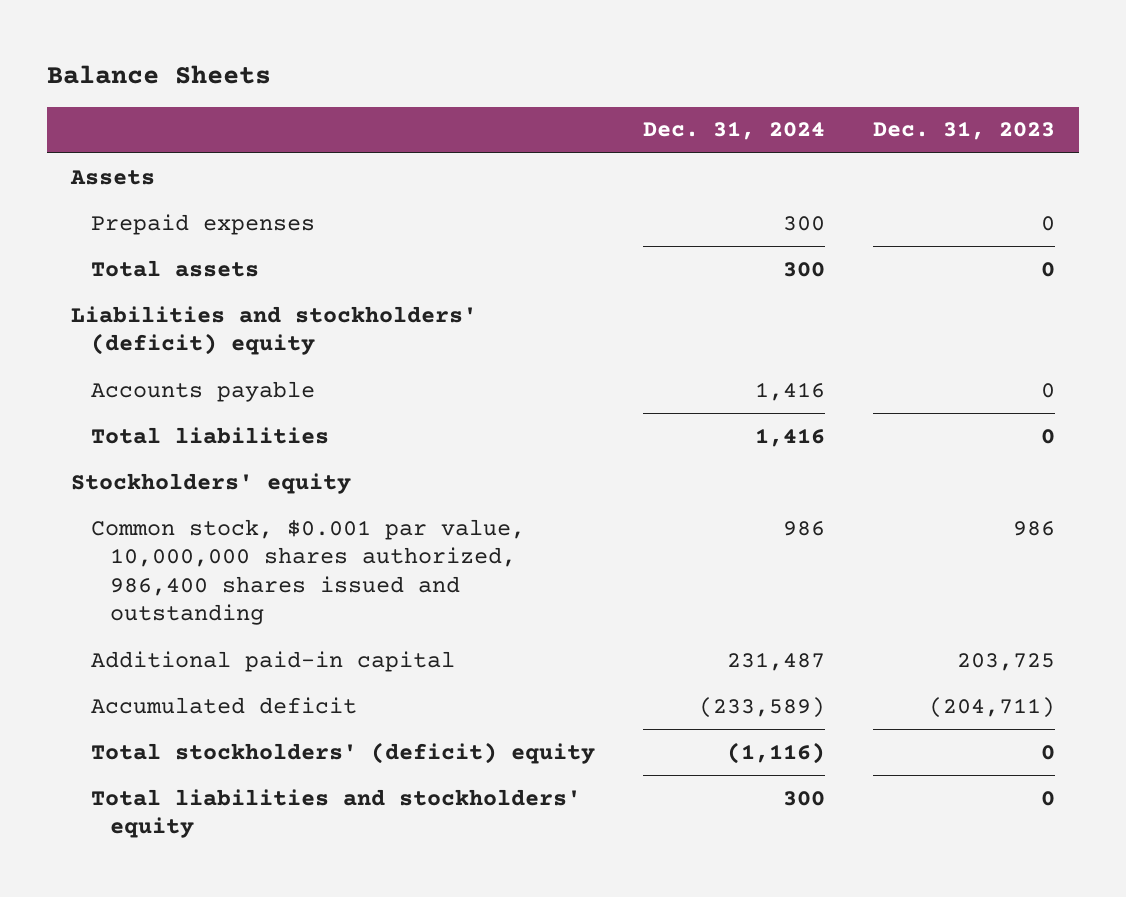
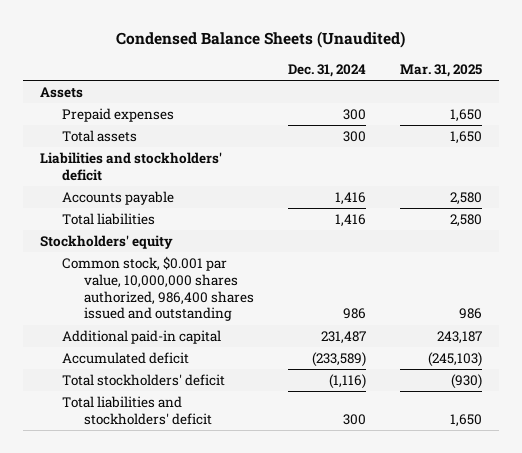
- Balance Sheets
+ Condensed Balance Sheets (Unaudited)
- | Dec. 31, 2024 | Dec. 31, 2023
+ | Dec. 31, 2024 | Mar. 31, 2025
- Liabilities and stockholders' (deficit) equity
+ Liabilities and stockholders' deficit
- Total stockholders' (deficit) equity | (1,116) | 0
- Total liabilities and stockholders' equity | 300 | 0
+ Total stockholders' deficit | (1,116) | (930)
+ Total liabilities and stockholders' deficit | 300 | 1,650

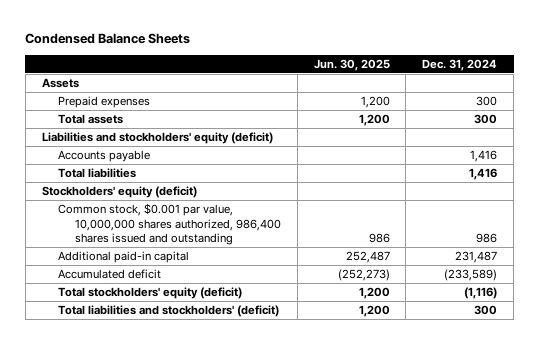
- Condensed Balance Sheets (Unaudited)
+ Condensed Balance Sheets
- | Dec. 31, 2024 | Mar. 31, 2025
+ | Jun. 30, 2025 | Dec. 31, 2024
- Liabilities and stockholders' deficit
+ Liabilities and stockholders' equity (deficit)
- Stockholders' equity
+ Stockholders' equity (deficit)
- Total stockholders' deficit | (1,116) | (930)
- Total liabilities and stockholders' deficit | 300 | 1,650
+ Total stockholders' equity (deficit) | 1,200 | (1,116)
+ Total liabilities and stockholders' (deficit) | 1,200 | 300

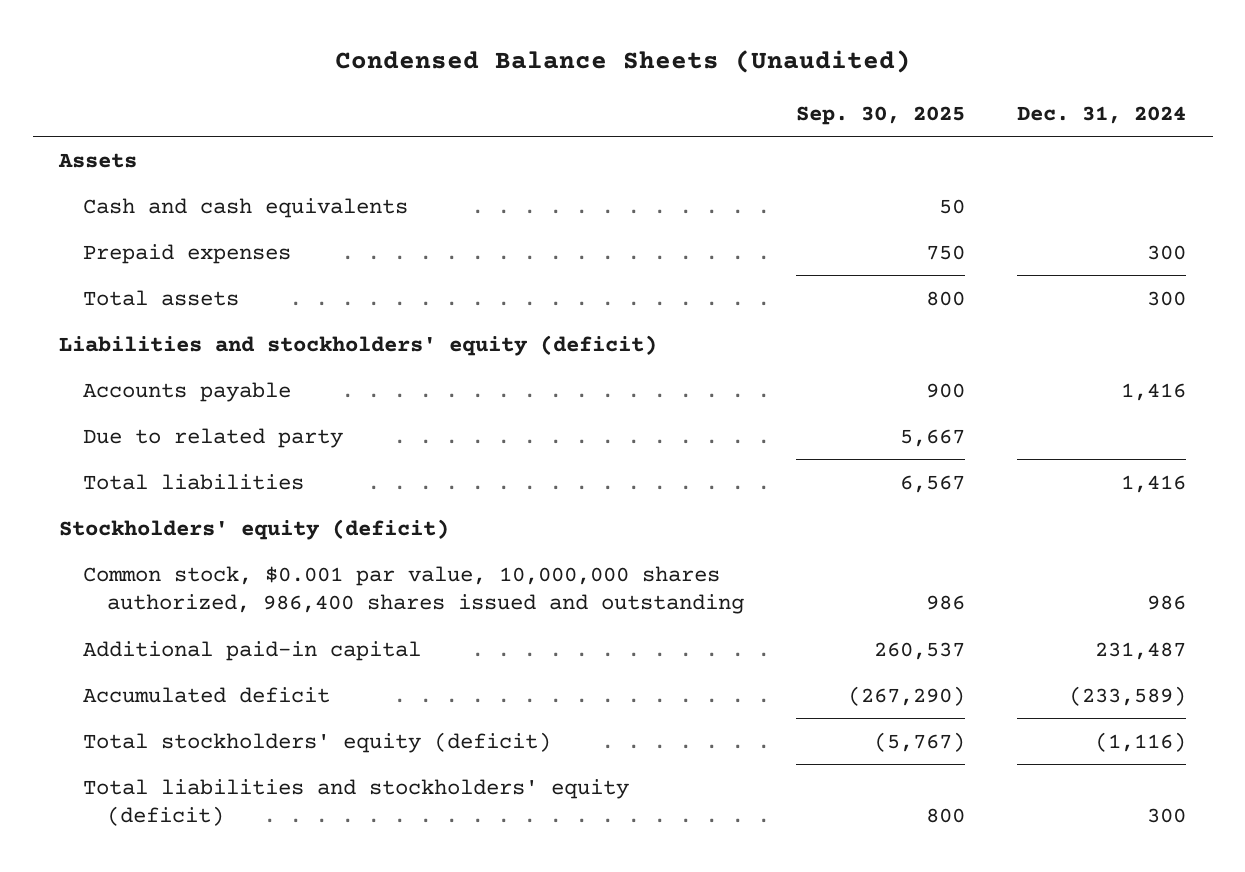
- Condensed Balance Sheets
+ Condensed Balance Sheets (Unaudited)
- | Jun. 30, 2025 | Dec. 31, 2024
+ | Sep. 30, 2025 | Dec. 31, 2024
+ Cash and cash equivalents | 50 |
+ Due to related party | 5,667 |
- Total liabilities and stockholders' (deficit) | 1,200 | 300
+ Total liabilities and stockholders' equity (deficit) | 800 | 300

